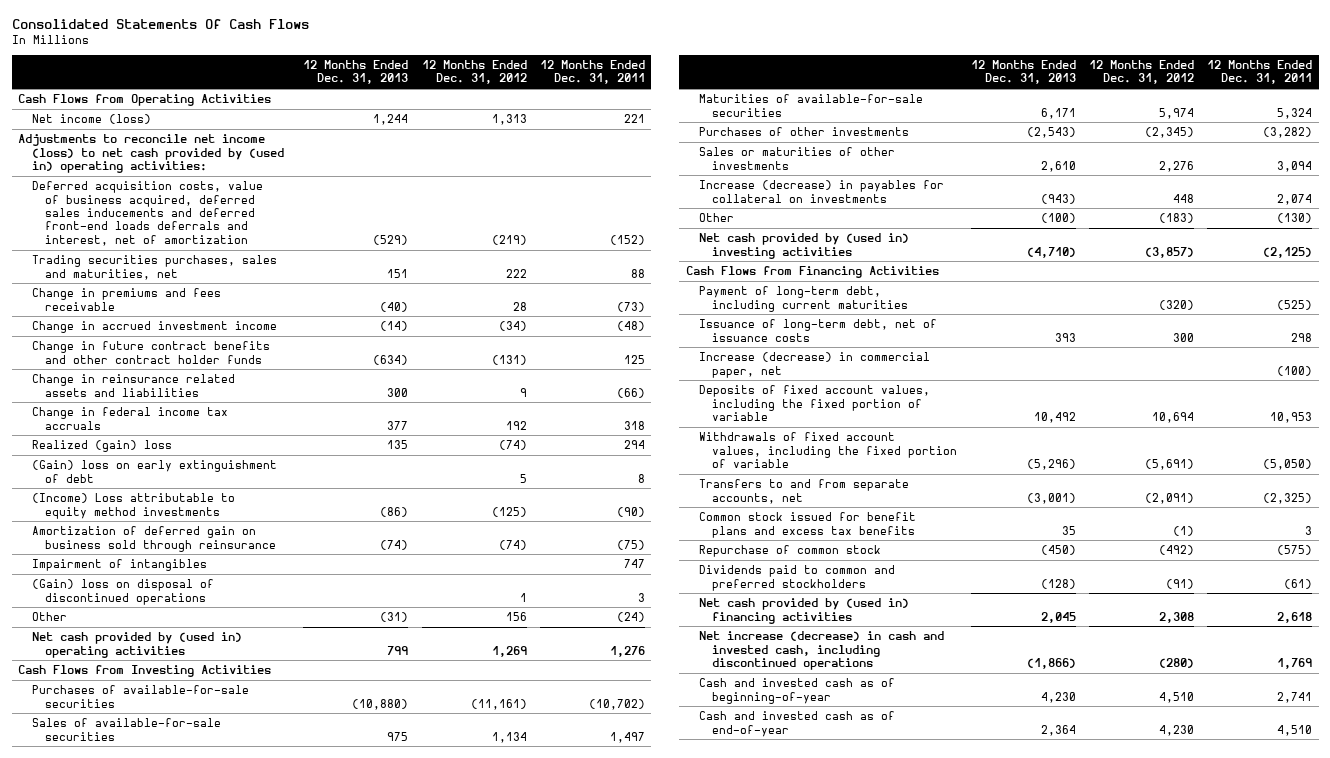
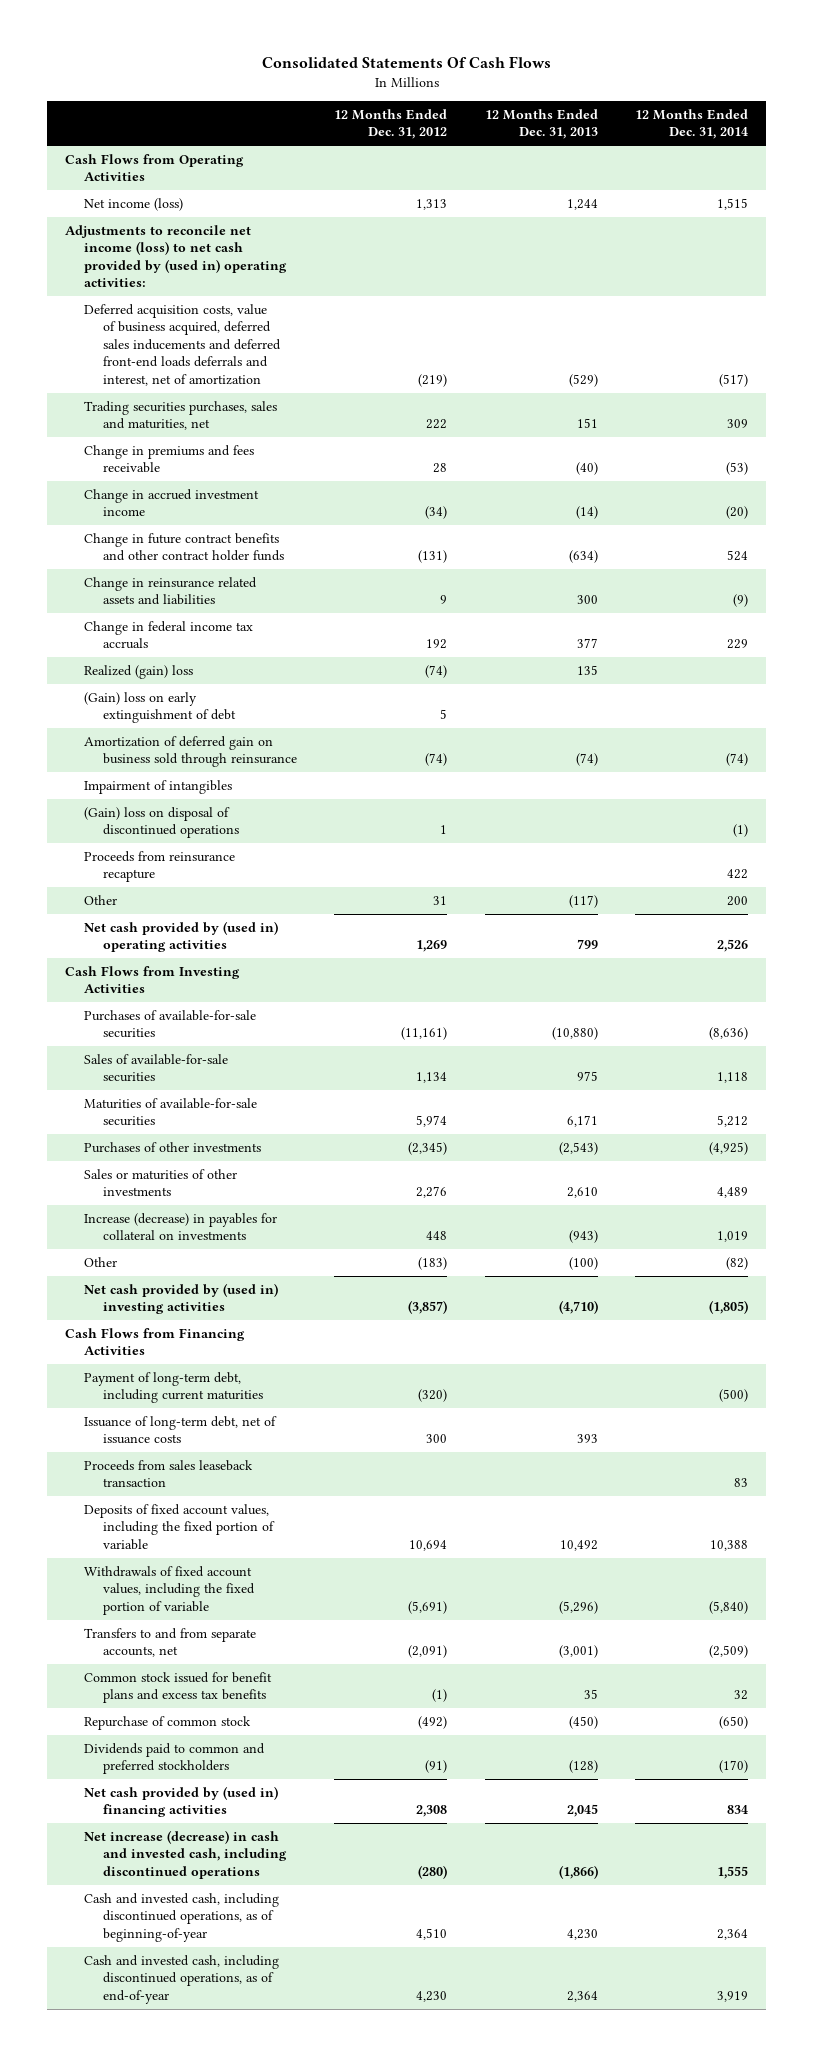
- | 12 Months Ended Dec. 31, 2013 | 12 Months Ended Dec. 31, 2012 | 12 Months Ended Dec. 31, 2011
+ | 12 Months Ended Dec. 31, 2012 | 12 Months Ended Dec. 31, 2013 | 12 Months Ended Dec. 31, 2014
- (Income) Loss attributable to equity method investments | (86) | (125) | (90)
- Other | (31) | 156 | (24)
+ Proceeds from reinsurance recapture | | | 422
+ Other | 31 | (117) | 200
- Increase (decrease) in commercial paper, net | | | (100)
+ Proceeds from sales leaseback transaction | | | 83
- Cash and invested cash as of beginning-of-year | 4,230 | 4,510 | 2,741
- Cash and invested cash as of end-of-year | 2,364 | 4,230 | 4,510
+ Cash and invested cash, including discontinued operations, as of beginning-of-year | 4,510 | 4,230 | 2,364
+ Cash and invested cash, including discontinued operations, as of end-of-year | 4,230 | 2,364 | 3,919

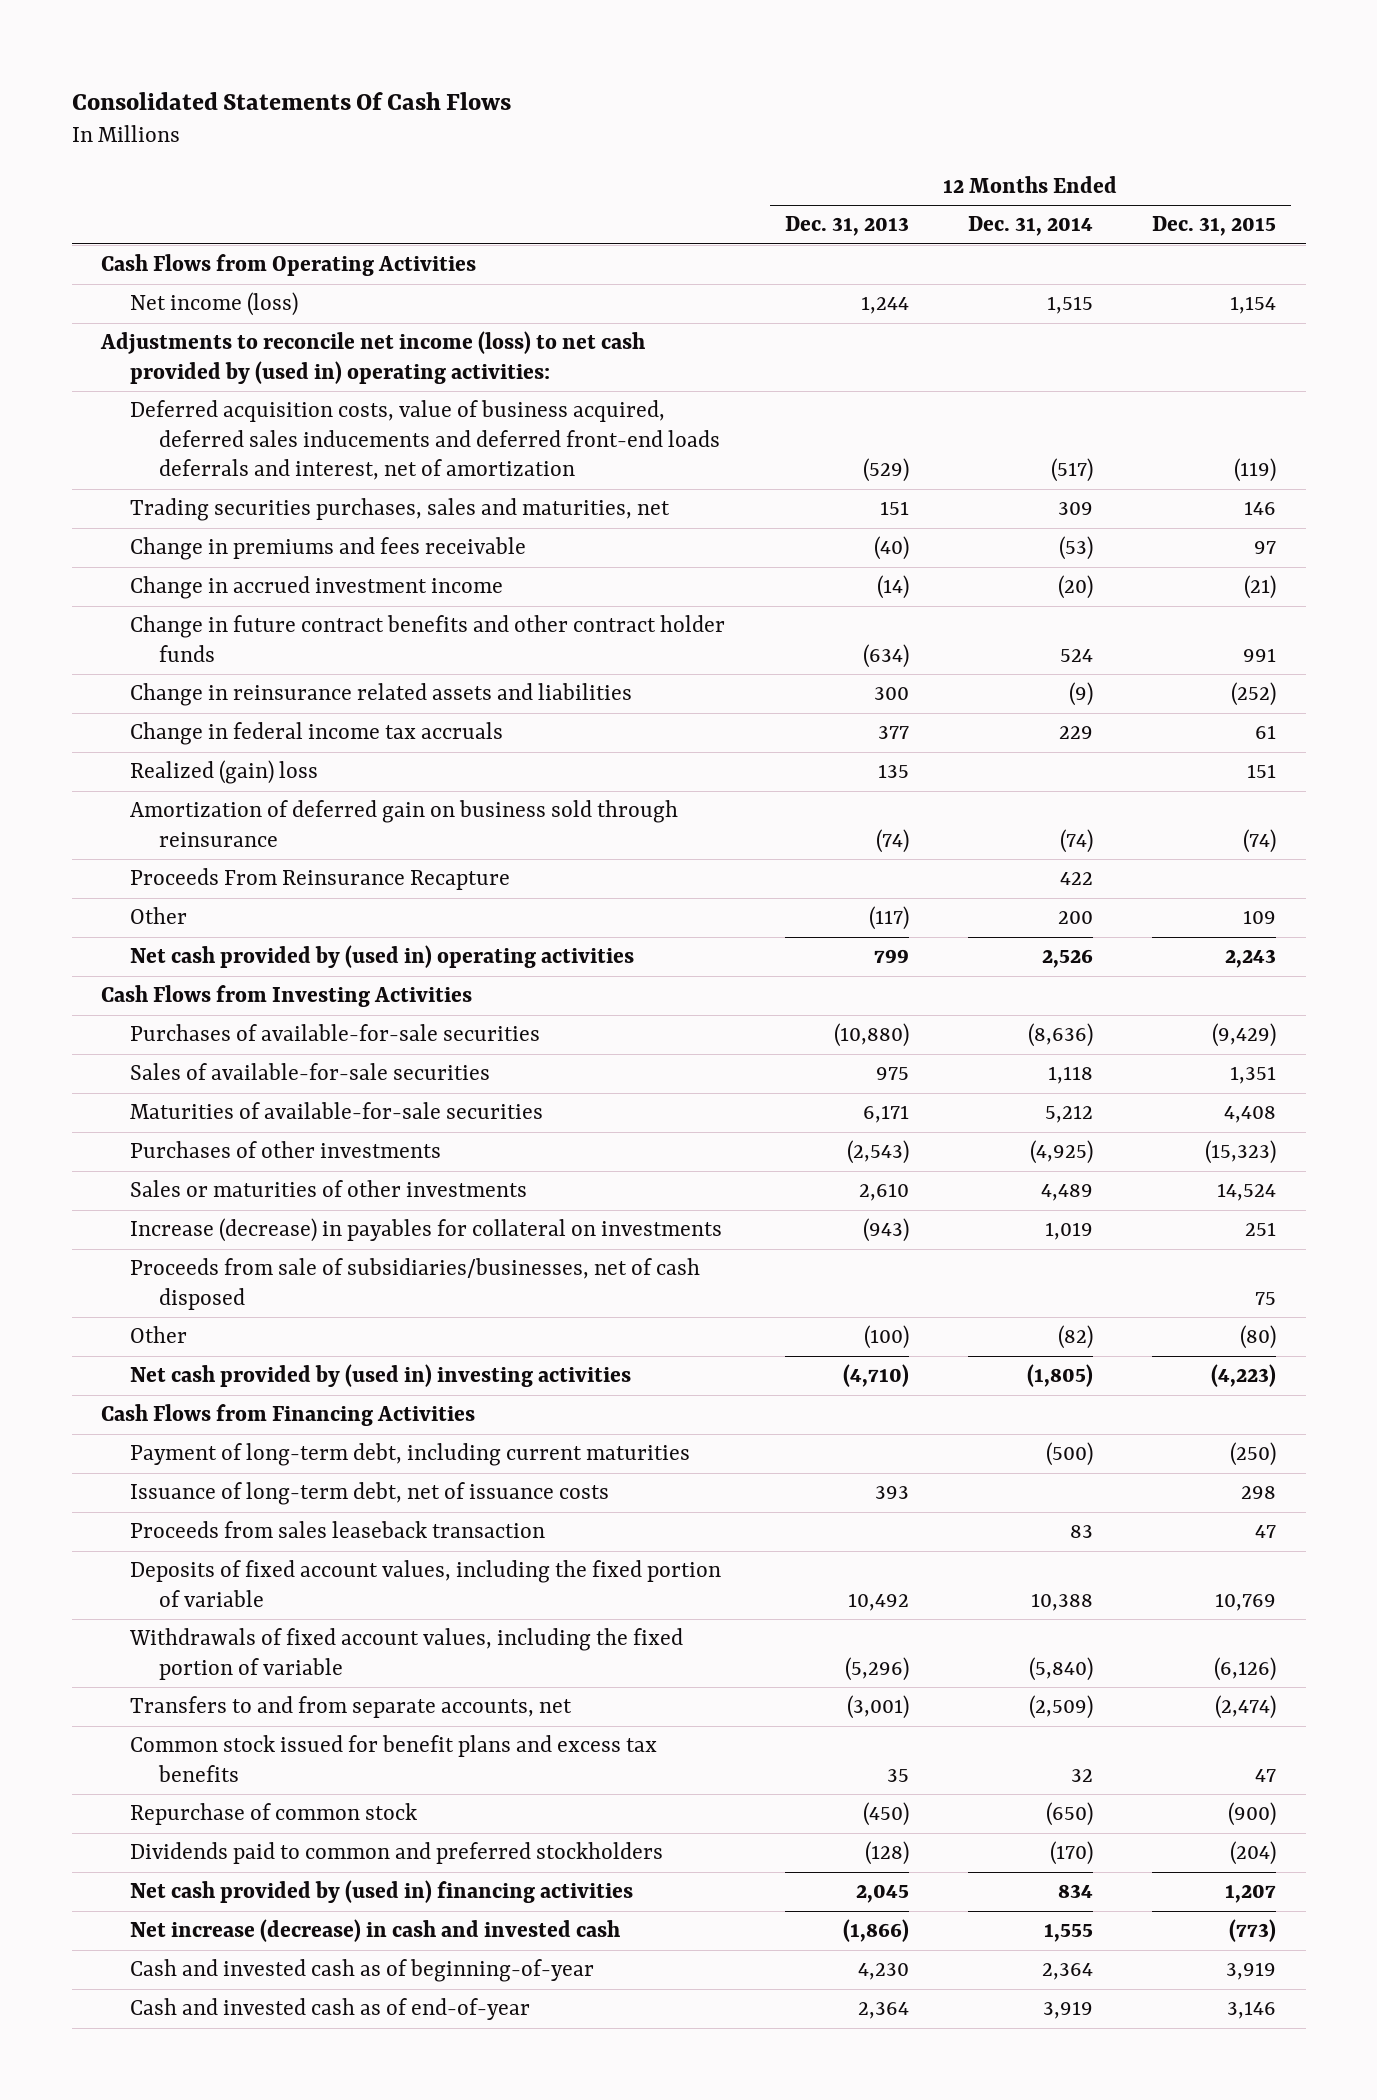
- | 12 Months Ended Dec. 31, 2012 | 12 Months Ended Dec. 31, 2013 | 12 Months Ended Dec. 31, 2014
+ | 12 Months Ended Dec. 31, 2013 | 12 Months Ended Dec. 31, 2014 | 12 Months Ended Dec. 31, 2015
- (Gain) loss on early extinguishment of debt | 5 | |
- Impairment of intangibles
- (Gain) loss on disposal of discontinued operations | 1 | | (1)
- Proceeds from reinsurance recapture | | | 422
+ Proceeds From Reinsurance Recapture | | 422 |
+ Proceeds from sale of subsidiaries/businesses, net of cash disposed | | | 75
- Net increase (decrease) in cash and invested cash, including discontinued operations | (280) | (1,866) | 1,555
- Cash and invested cash, including discontinued operations, as of beginning-of-year | 4,510 | 4,230 | 2,364
- Cash and invested cash, including discontinued operations, as of end-of-year | 4,230 | 2,364 | 3,919
+ Net increase (decrease) in cash and invested cash | (1,866) | 1,555 | (773)
+ Cash and invested cash as of beginning-of-year | 4,230 | 2,364 | 3,919
+ Cash and invested cash as of end-of-year | 2,364 | 3,919 | 3,146

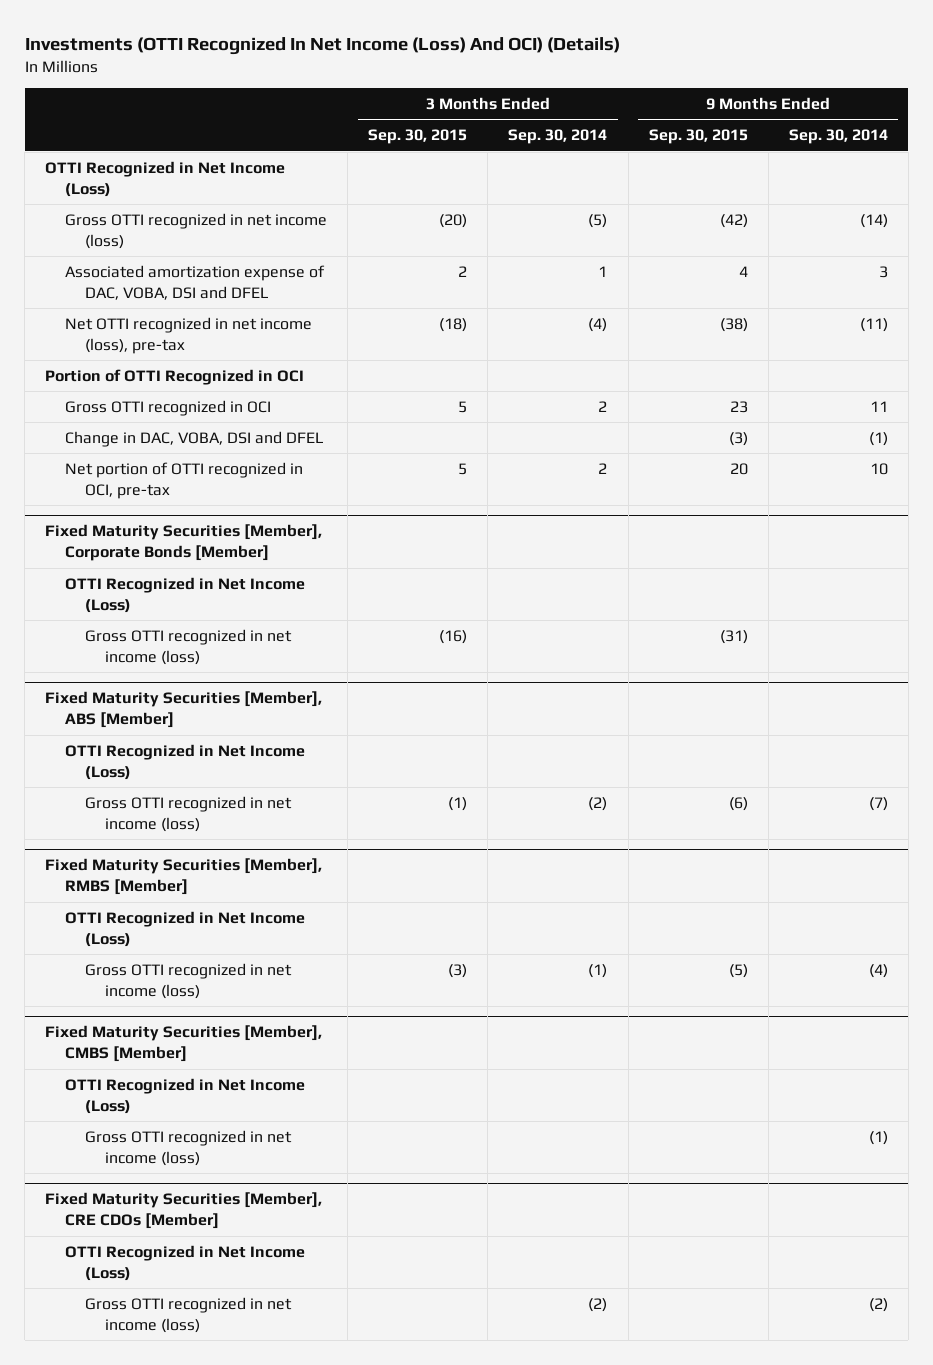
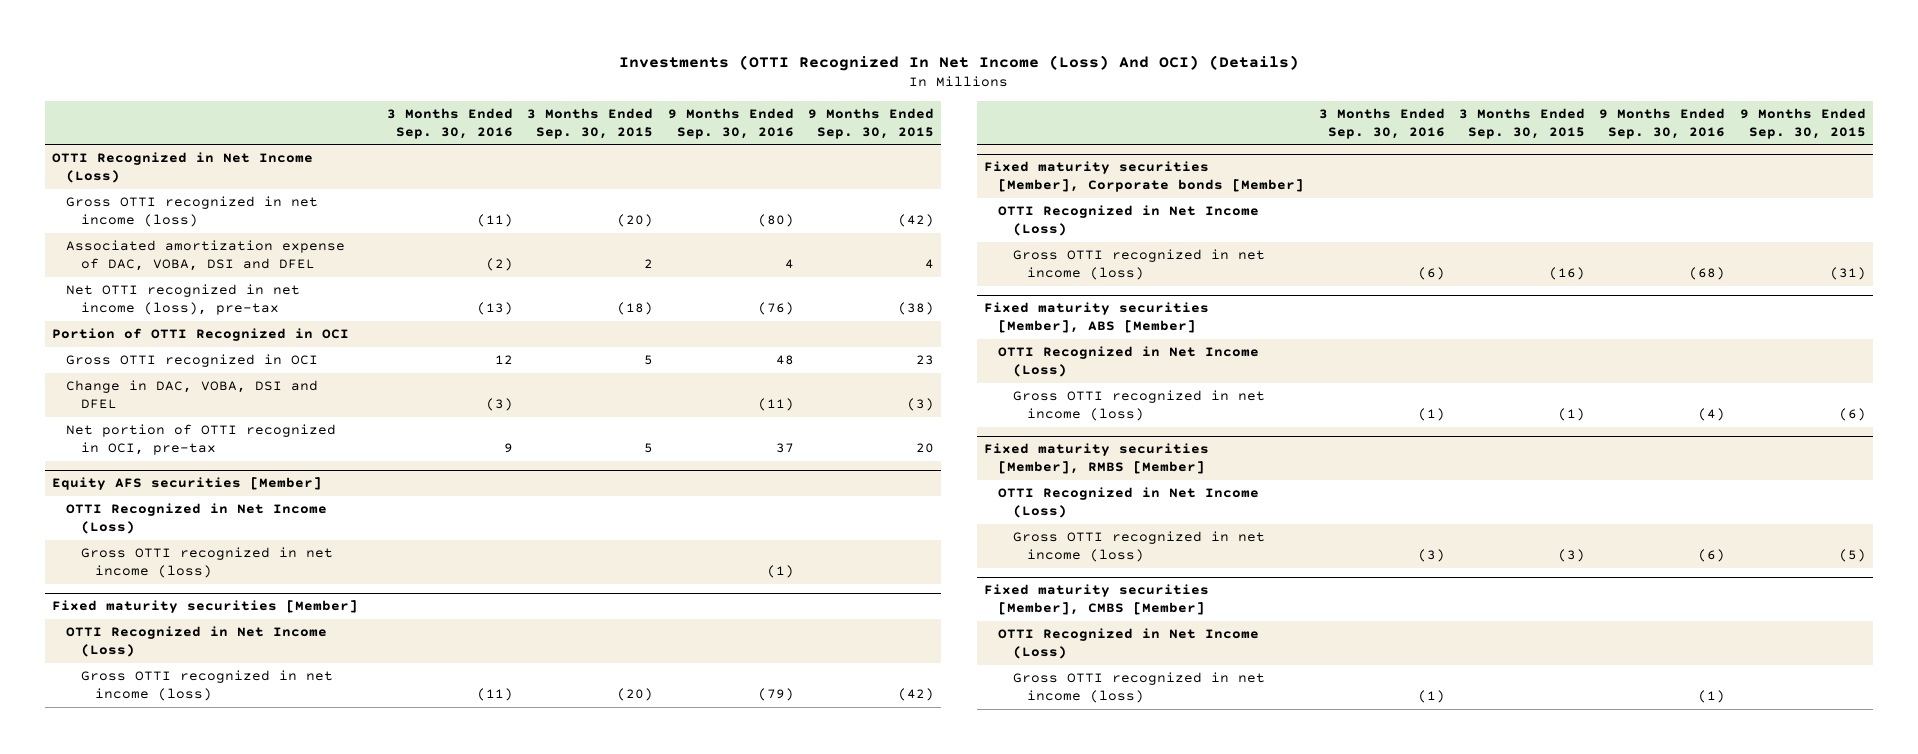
- | 3 Months Ended Sep. 30, 2015 | 3 Months Ended Sep. 30, 2014 | 9 Months Ended Sep. 30, 2015 | 9 Months Ended Sep. 30, 2014
+ | 3 Months Ended Sep. 30, 2016 | 3 Months Ended Sep. 30, 2015 | 9 Months Ended Sep. 30, 2016 | 9 Months Ended Sep. 30, 2015
- Fixed Maturity Securities [Member], Corporate Bonds [Member]
+ Equity AFS securities [Member]
+ Gross OTTI recognized in net income (loss) | | | (1) |
+ Fixed maturity securities [Member]
+ OTTI Recognized in Net Income (Loss)
+ Gross OTTI recognized in net income (loss) | (11) | (20) | (79) | (42)
+ Fixed maturity securities [Member], Corporate bonds [Member]
+ OTTI Recognized in Net Income (Loss)
- Fixed Maturity Securities [Member], ABS [Member]
+ Fixed maturity securities [Member], ABS [Member]
- Fixed Maturity Securities [Member], RMBS [Member]
+ Fixed maturity securities [Member], RMBS [Member]
- Fixed Maturity Securities [Member], CMBS [Member]
- OTTI Recognized in Net Income (Loss)
- Gross OTTI recognized in net income (loss) | | | | (1)
- Fixed Maturity Securities [Member], CRE CDOs [Member]
+ Fixed maturity securities [Member], CMBS [Member]

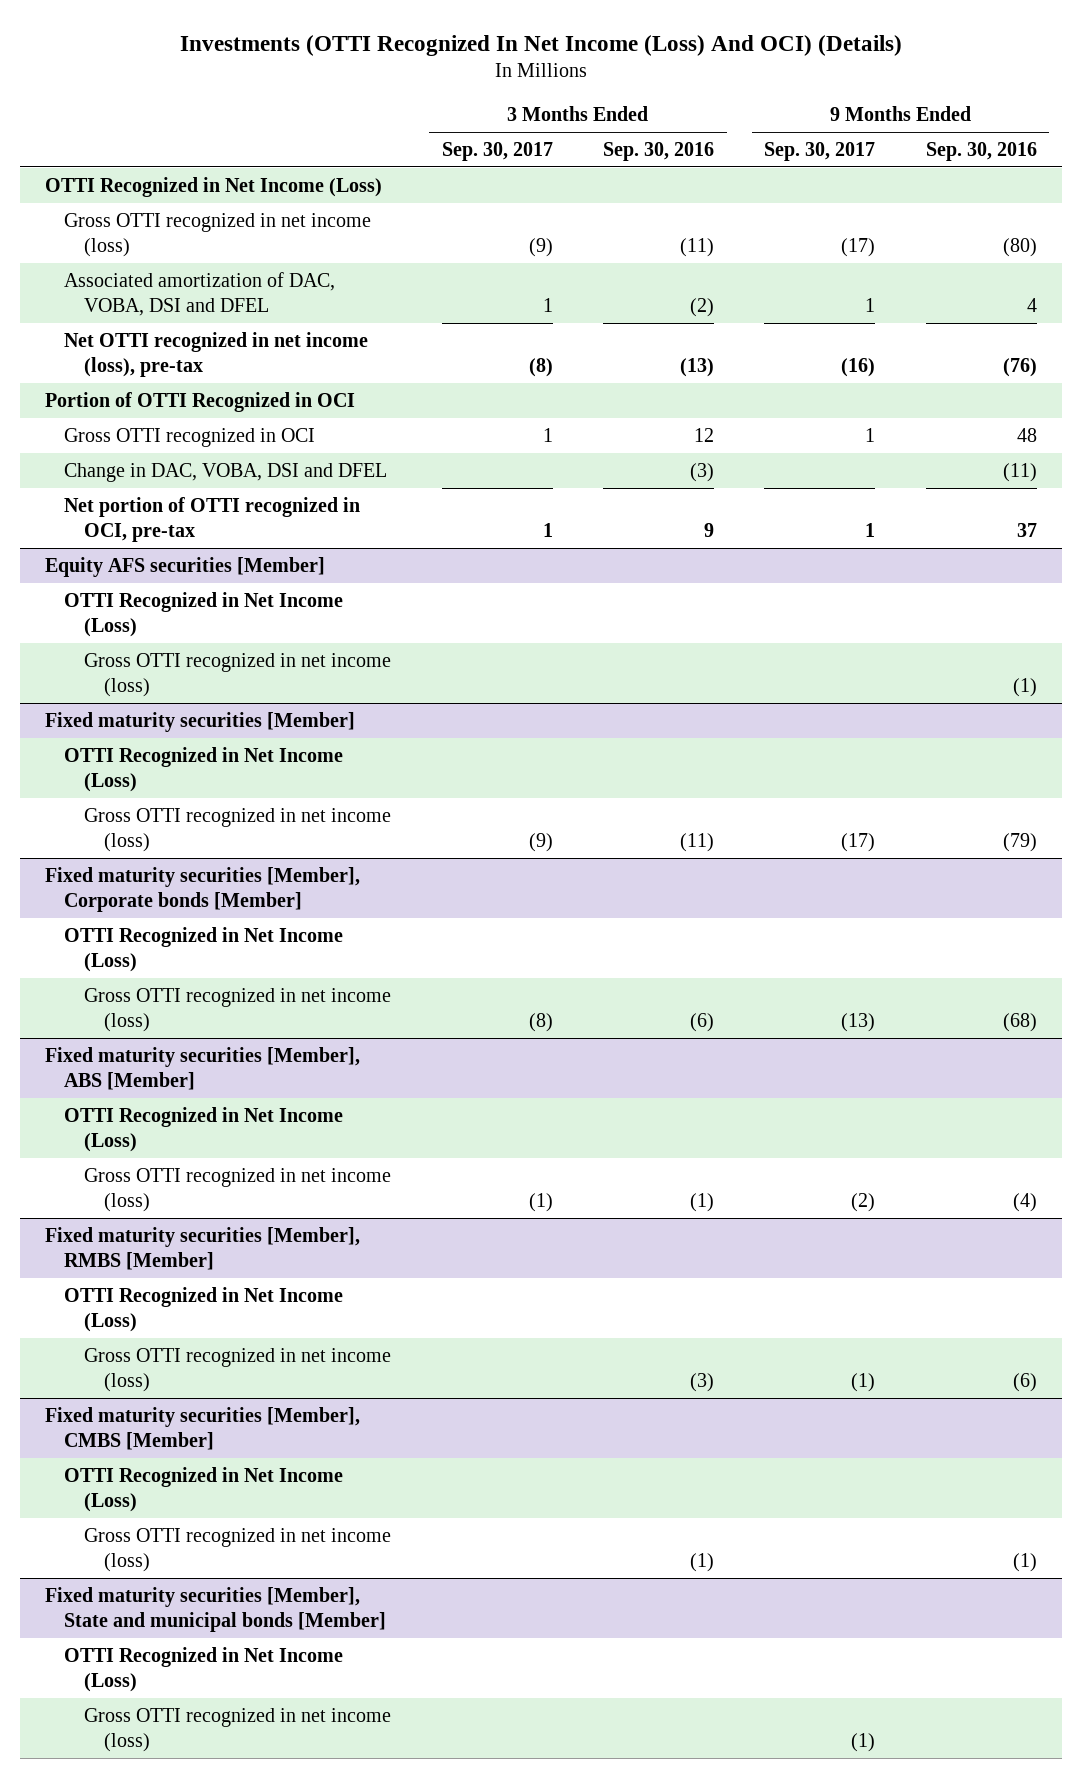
- | 3 Months Ended Sep. 30, 2016 | 3 Months Ended Sep. 30, 2015 | 9 Months Ended Sep. 30, 2016 | 9 Months Ended Sep. 30, 2015
+ | 3 Months Ended Sep. 30, 2017 | 3 Months Ended Sep. 30, 2016 | 9 Months Ended Sep. 30, 2017 | 9 Months Ended Sep. 30, 2016
- Associated amortization expense of DAC, VOBA, DSI and DFEL | (2) | 2 | 4 | 4
+ Associated amortization of DAC, VOBA, DSI and DFEL | 1 | (2) | 1 | 4
+ Fixed maturity securities [Member], State and municipal bonds [Member]
+ OTTI Recognized in Net Income (Loss)
+ Gross OTTI recognized in net income (loss) | | | (1) |

